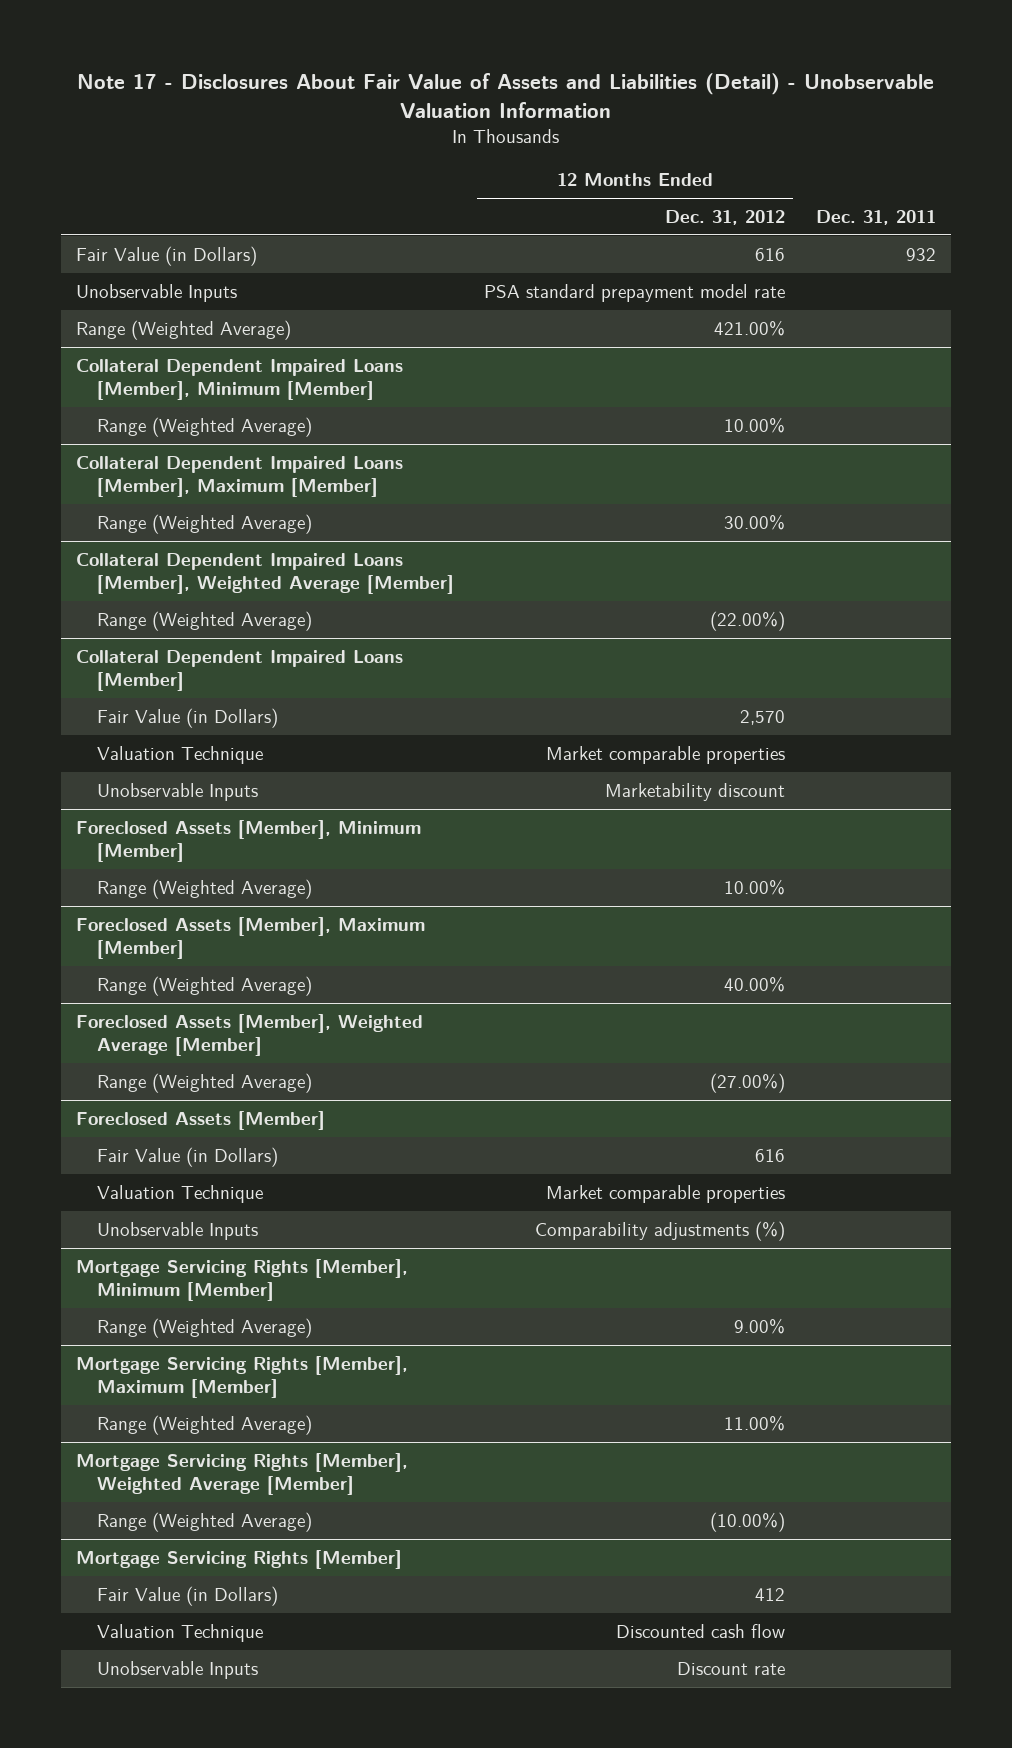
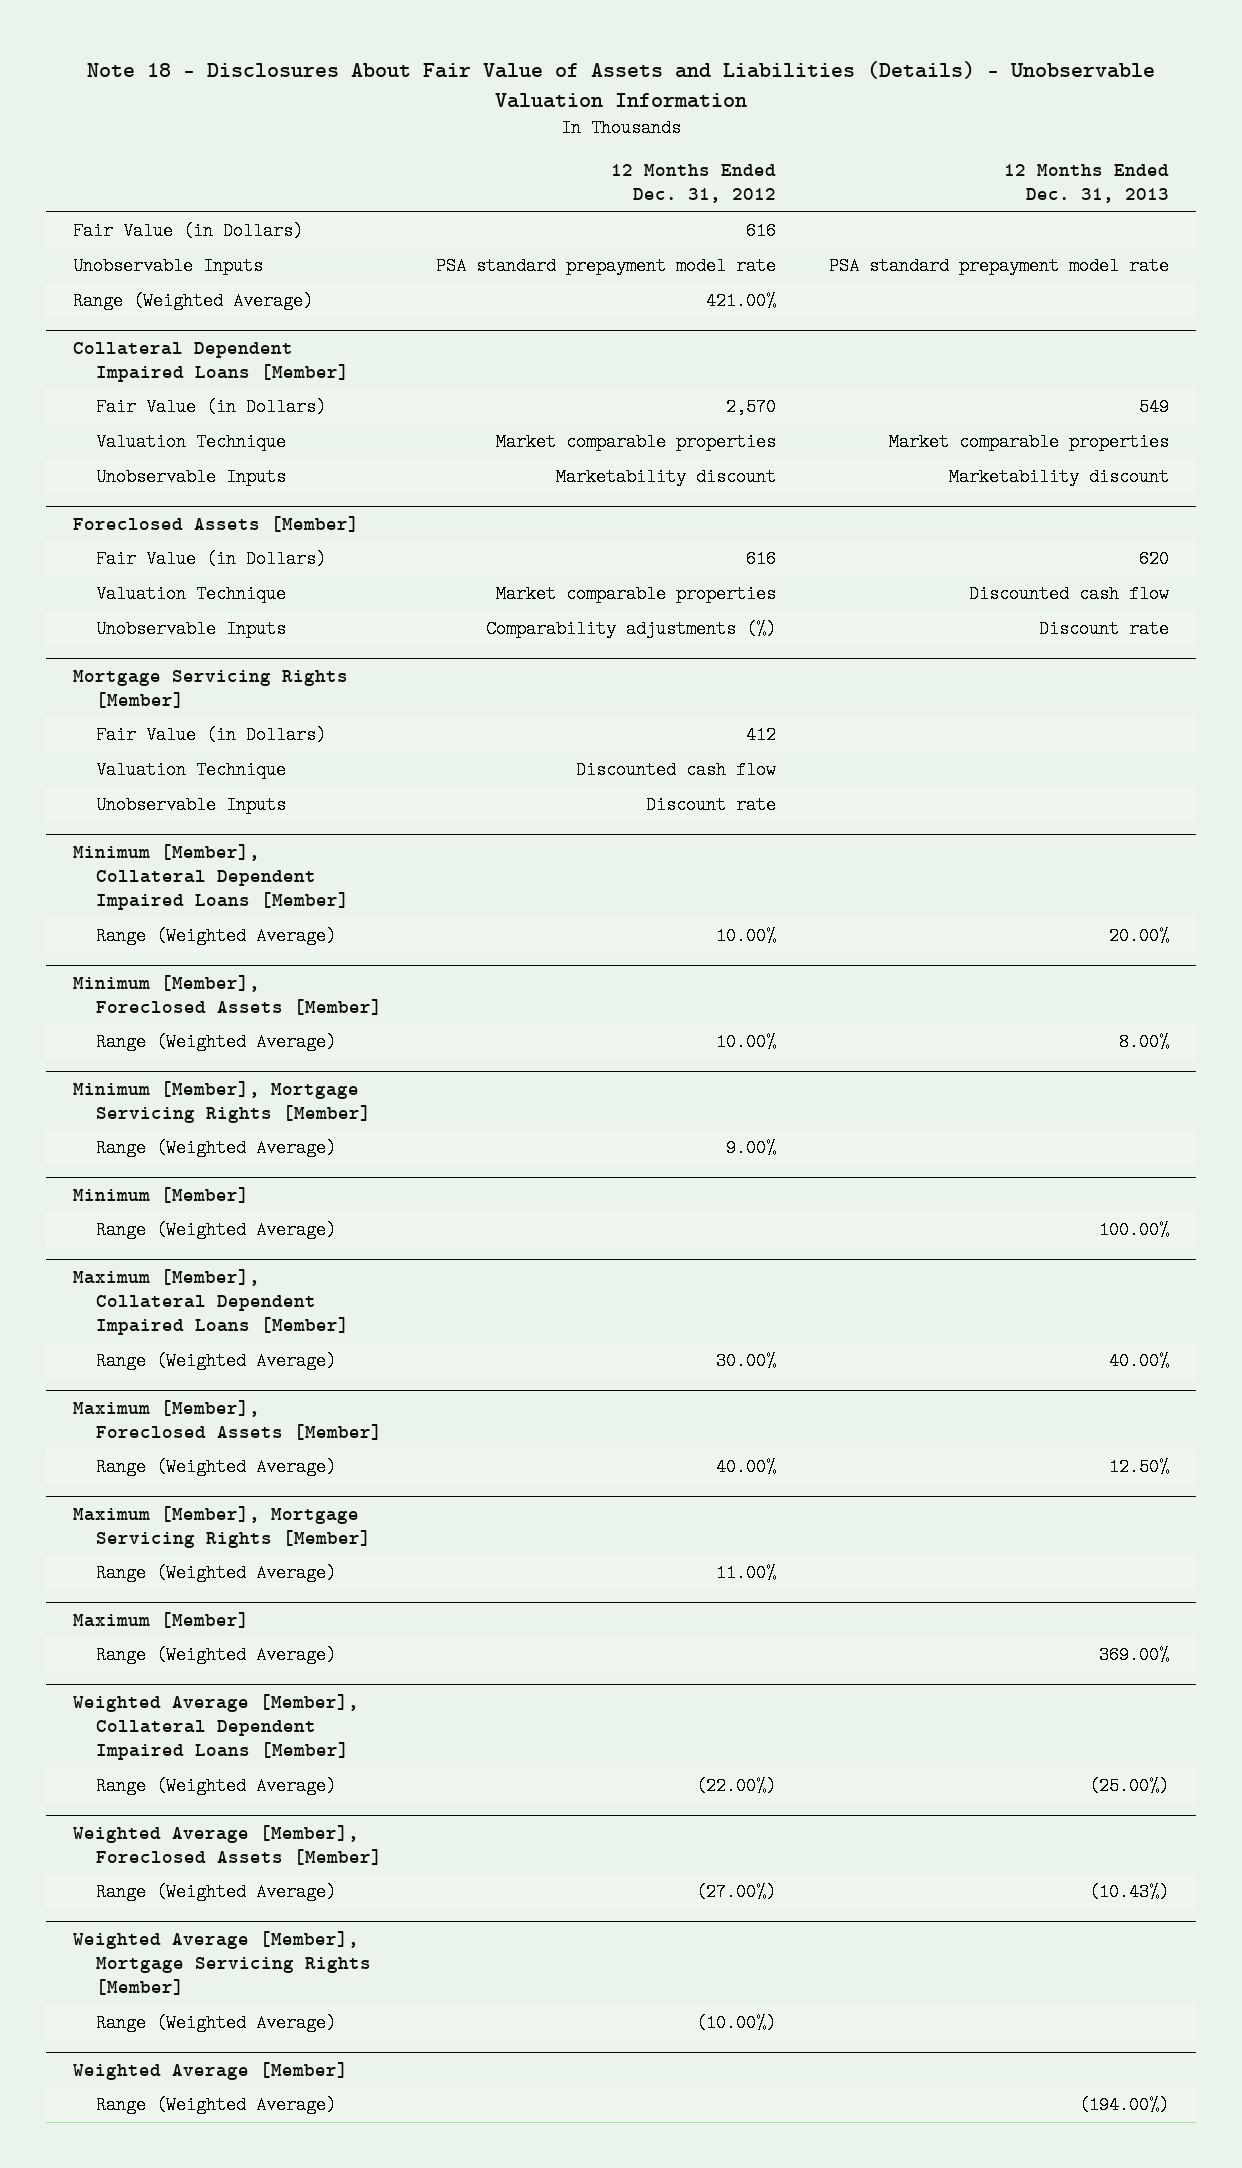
- Note 17 - Disclosures About Fair Value of Assets and Liabilities (Detail) - Unobservable Valuation Information
+ Note 18 - Disclosures About Fair Value of Assets and Liabilities (Details) - Unobservable Valuation Information
- | 12 Months Ended Dec. 31, 2012 | Dec. 31, 2011
+ | 12 Months Ended Dec. 31, 2012 | 12 Months Ended Dec. 31, 2013
- Collateral Dependent Impaired Loans [Member], Minimum [Member]
- Range (Weighted Average) | 10.00% |
- Collateral Dependent Impaired Loans [Member], Maximum [Member]
- Range (Weighted Average) | 30.00% |
- Collateral Dependent Impaired Loans [Member], Weighted Average [Member]
- Range (Weighted Average) | (22.00%) |
- Foreclosed Assets [Member], Minimum [Member]
- Range (Weighted Average) | 10.00% |
- Foreclosed Assets [Member], Maximum [Member]
- Range (Weighted Average) | 40.00% |
- Foreclosed Assets [Member], Weighted Average [Member]
- Range (Weighted Average) | (27.00%) |
- Mortgage Servicing Rights [Member], Minimum [Member]
- Range (Weighted Average) | 9.00% |
- Mortgage Servicing Rights [Member], Maximum [Member]
- Range (Weighted Average) | 11.00% |
- Mortgage Servicing Rights [Member], Weighted Average [Member]
- Range (Weighted Average) | (10.00%) |
+ Minimum [Member], Collateral Dependent Impaired Loans [Member]
+ Range (Weighted Average) | 10.00% | 20.00%
+ Minimum [Member], Foreclosed Assets [Member]
+ Range (Weighted Average) | 10.00% | 8.00%
+ Minimum [Member], Mortgage Servicing Rights [Member]
+ Range (Weighted Average) | 9.00% |
+ Minimum [Member]
+ Range (Weighted Average) | | 100.00%
+ Maximum [Member], Collateral Dependent Impaired Loans [Member]
+ Range (Weighted Average) | 30.00% | 40.00%
+ Maximum [Member], Foreclosed Assets [Member]
+ Range (Weighted Average) | 40.00% | 12.50%
+ Maximum [Member], Mortgage Servicing Rights [Member]
+ Range (Weighted Average) | 11.00% |
+ Maximum [Member]
+ Range (Weighted Average) | | 369.00%
+ Weighted Average [Member], Collateral Dependent Impaired Loans [Member]
+ Range (Weighted Average) | (22.00%) | (25.00%)
+ Weighted Average [Member], Foreclosed Assets [Member]
+ Range (Weighted Average) | (27.00%) | (10.43%)
+ Weighted Average [Member], Mortgage Servicing Rights [Member]
+ Range (Weighted Average) | (10.00%) |
+ Weighted Average [Member]
+ Range (Weighted Average) | | (194.00%)

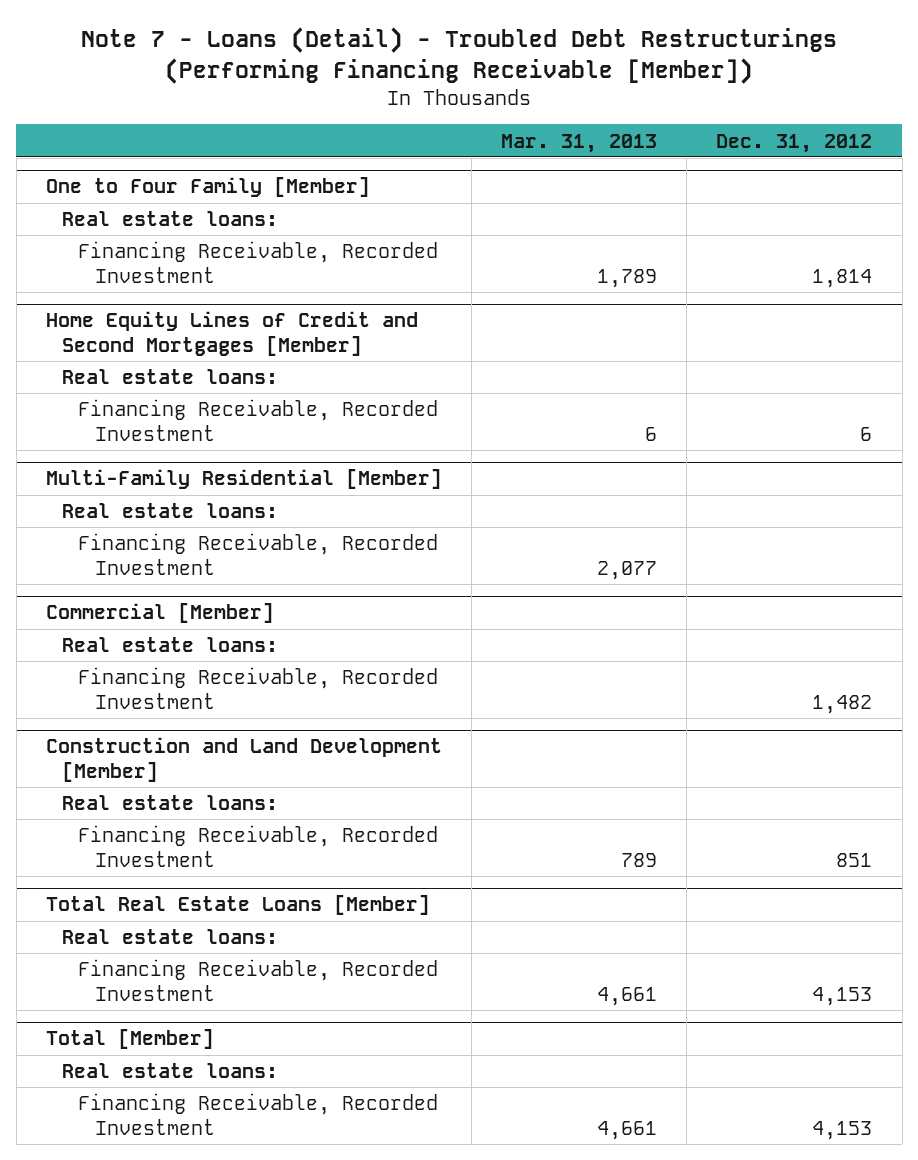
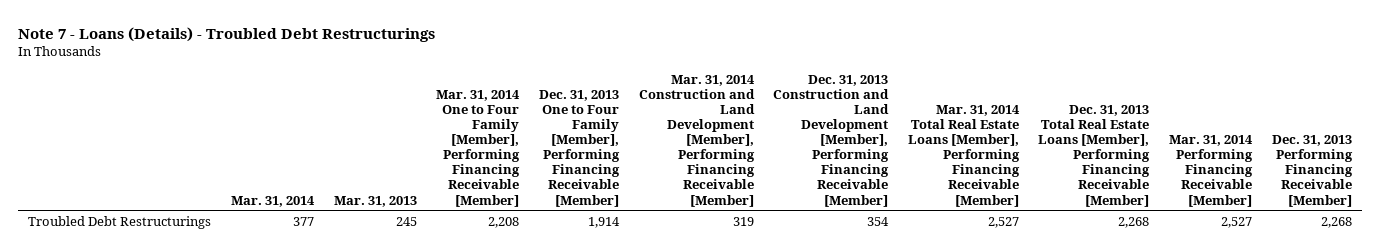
- Note 7 - Loans (Detail) - Troubled Debt Restructurings (Performing Financing Receivable [Member])
+ Note 7 - Loans (Details) - Troubled Debt Restructurings
- | Mar. 31, 2013 | Dec. 31, 2012
+ | Mar. 31, 2014 | Mar. 31, 2013 | Mar. 31, 2014 One to Four Family [Member], Performing Financing Receivable [Member] | Dec. 31, 2013 One to Four Family [Member], Performing Financing Receivable [Member] | Mar. 31, 2014 Construction and Land Development [Member], Performing Financing Receivable [Member] | Dec. 31, 2013 Construction and Land Development [Member], Performing Financing Receivable [Member] | Mar. 31, 2014 Total Real Estate Loans [Member], Performing Financing Receivable [Member] | Dec. 31, 2013 Total Real Estate Loans [Member], Performing Financing Receivable [Member] | Mar. 31, 2014 Performing Financing Receivable [Member] | Dec. 31, 2013 Performing Financing Receivable [Member]
- One to Four Family [Member]
- Real estate loans:
- Financing Receivable, Recorded Investment | 1,789 | 1,814
- Home Equity Lines of Credit and Second Mortgages [Member]
- Real estate loans:
- Financing Receivable, Recorded Investment | 6 | 6
- Multi-Family Residential [Member]
- Real estate loans:
- Financing Receivable, Recorded Investment | 2,077 |
- Commercial [Member]
- Real estate loans:
- Financing Receivable, Recorded Investment | | 1,482
- Construction and Land Development [Member]
- Real estate loans:
- Financing Receivable, Recorded Investment | 789 | 851
- Total Real Estate Loans [Member]
- Real estate loans:
- Financing Receivable, Recorded Investment | 4,661 | 4,153
- Total [Member]
- Real estate loans:
- Financing Receivable, Recorded Investment | 4,661 | 4,153
+ Troubled Debt Restructurings | 377 | 245 | 2,208 | 1,914 | 319 | 354 | 2,527 | 2,268 | 2,527 | 2,268

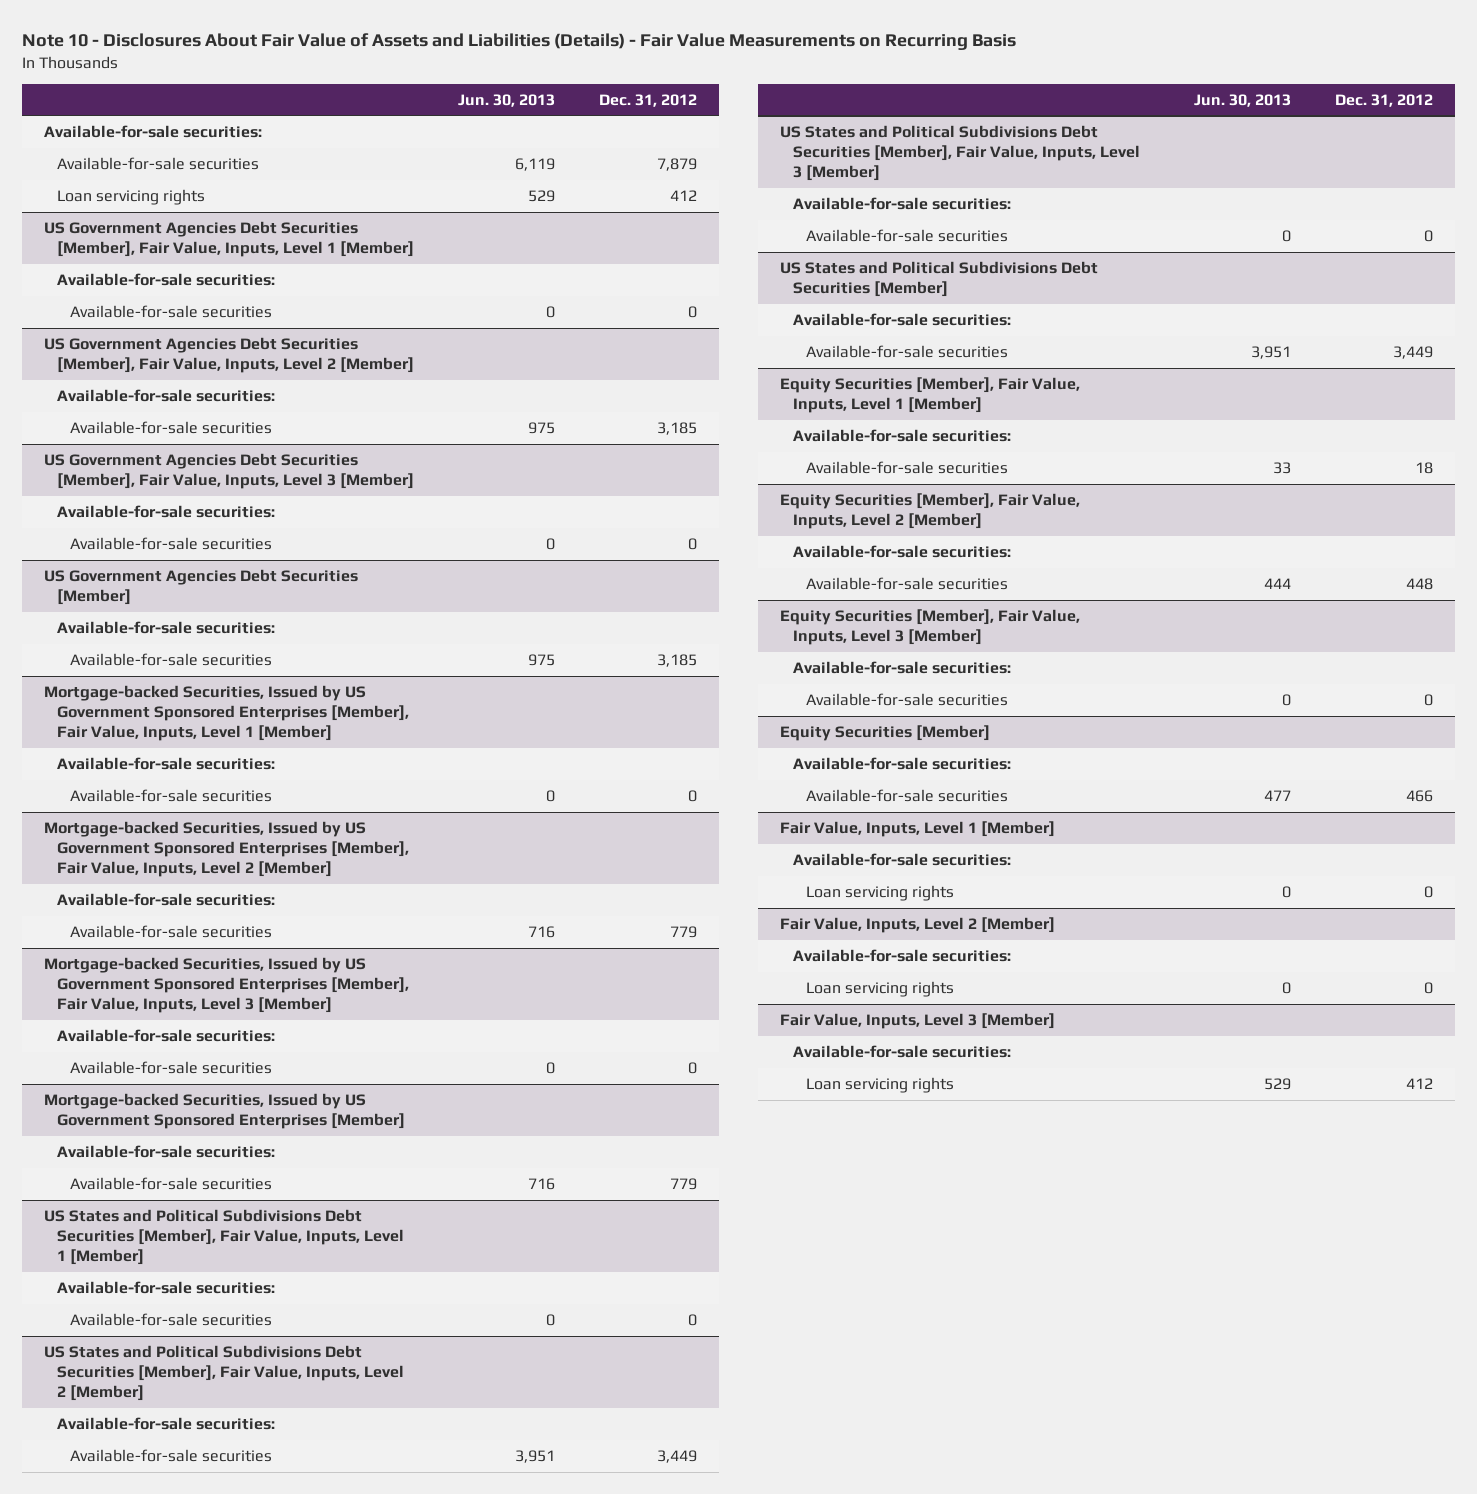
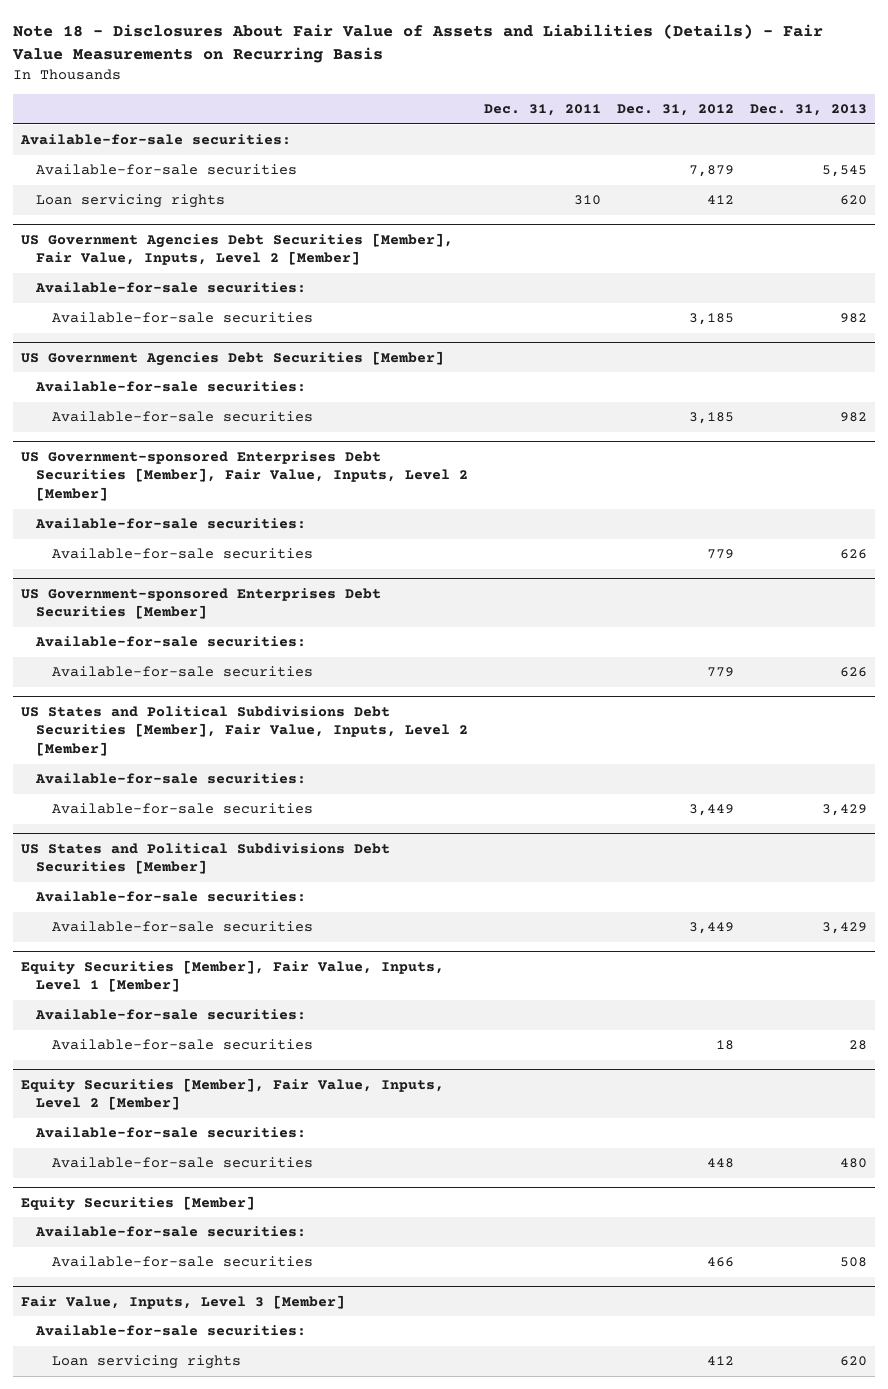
- Note 10 - Disclosures About Fair Value of Assets and Liabilities (Details) - Fair Value Measurements on Recurring Basis
+ Note 18 - Disclosures About Fair Value of Assets and Liabilities (Details) - Fair Value Measurements on Recurring Basis
- | Jun. 30, 2013 | Dec. 31, 2012
+ | Dec. 31, 2011 | Dec. 31, 2012 | Dec. 31, 2013
- US Government Agencies Debt Securities [Member], Fair Value, Inputs, Level 1 [Member]
- Available-for-sale securities:
- Available-for-sale securities | 0 | 0
- US Government Agencies Debt Securities [Member], Fair Value, Inputs, Level 3 [Member]
- Available-for-sale securities:
- Available-for-sale securities | 0 | 0
- Mortgage-backed Securities, Issued by US Government Sponsored Enterprises [Member], Fair Value, Inputs, Level 1 [Member]
- Available-for-sale securities:
- Available-for-sale securities | 0 | 0
- Mortgage-backed Securities, Issued by US Government Sponsored Enterprises [Member], Fair Value, Inputs, Level 2 [Member]
+ US Government-sponsored Enterprises Debt Securities [Member], Fair Value, Inputs, Level 2 [Member]
- Mortgage-backed Securities, Issued by US Government Sponsored Enterprises [Member], Fair Value, Inputs, Level 3 [Member]
- Available-for-sale securities:
- Available-for-sale securities | 0 | 0
- Mortgage-backed Securities, Issued by US Government Sponsored Enterprises [Member]
+ US Government-sponsored Enterprises Debt Securities [Member]
- US States and Political Subdivisions Debt Securities [Member], Fair Value, Inputs, Level 1 [Member]
- Available-for-sale securities:
- Available-for-sale securities | 0 | 0
- US States and Political Subdivisions Debt Securities [Member], Fair Value, Inputs, Level 3 [Member]
- Available-for-sale securities:
- Available-for-sale securities | 0 | 0
- Equity Securities [Member], Fair Value, Inputs, Level 3 [Member]
- Available-for-sale securities:
- Available-for-sale securities | 0 | 0
- Fair Value, Inputs, Level 1 [Member]
- Available-for-sale securities:
- Loan servicing rights | 0 | 0
- Fair Value, Inputs, Level 2 [Member]
- Available-for-sale securities:
- Loan servicing rights | 0 | 0

